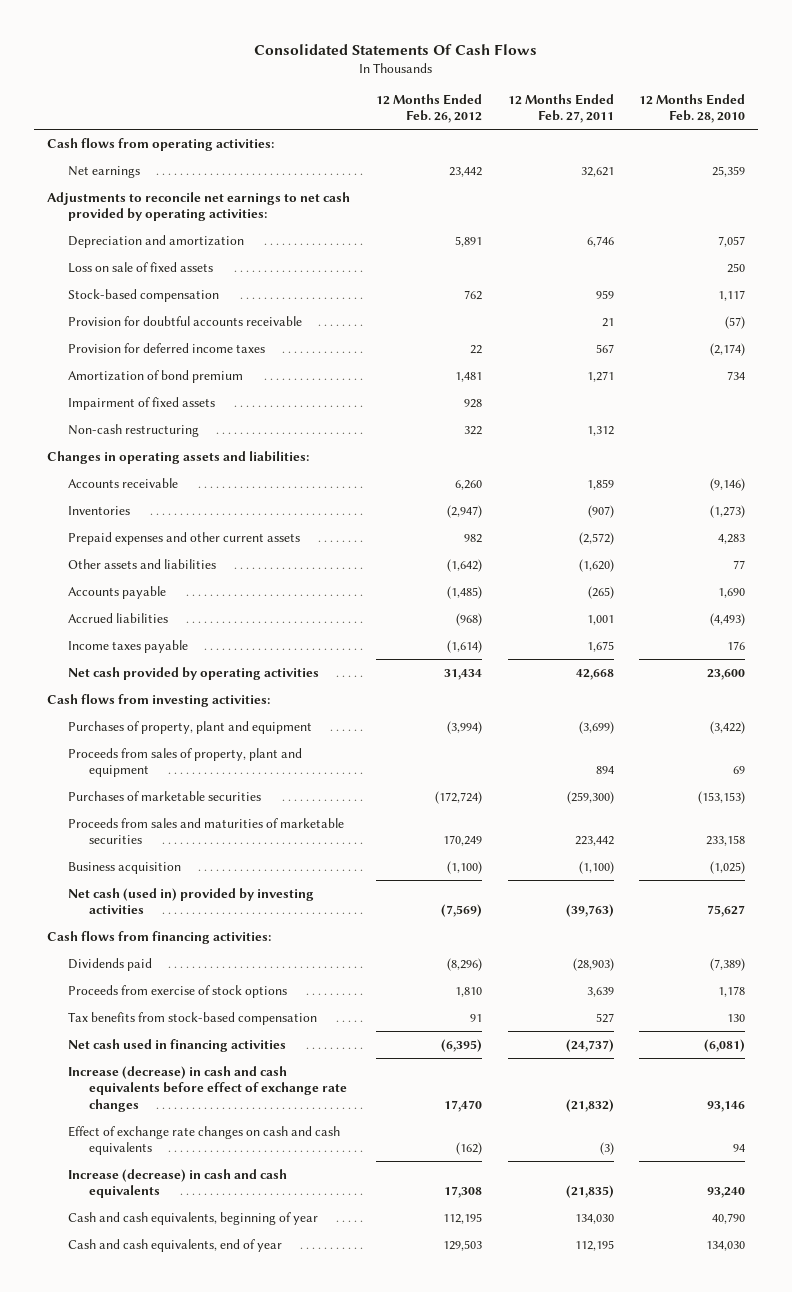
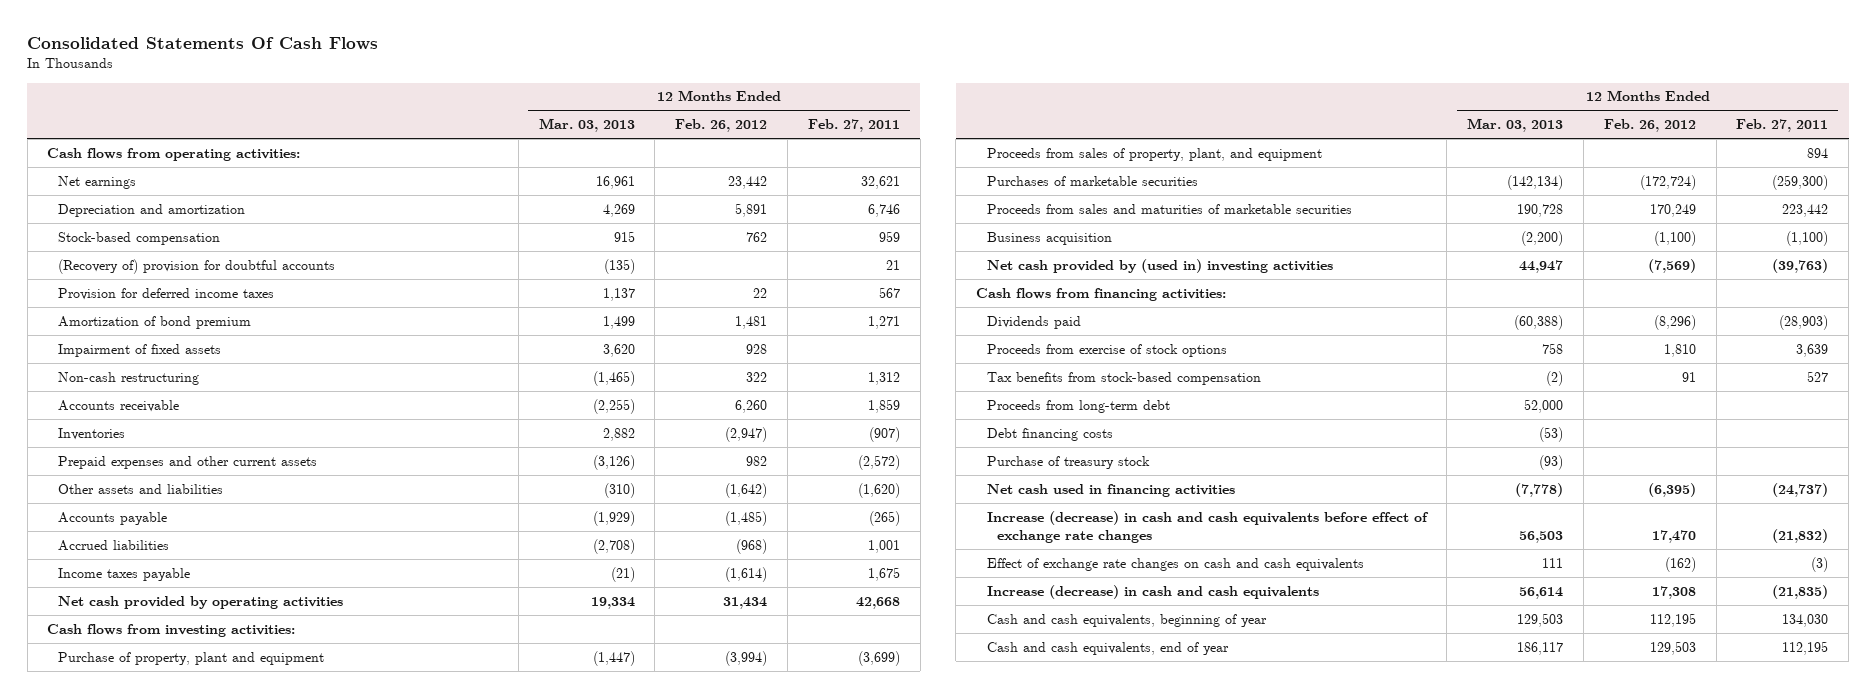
- | 12 Months Ended Feb. 26, 2012 | 12 Months Ended Feb. 27, 2011 | 12 Months Ended Feb. 28, 2010
+ | 12 Months Ended Mar. 03, 2013 | 12 Months Ended Feb. 26, 2012 | 12 Months Ended Feb. 27, 2011
- Adjustments to reconcile net earnings to net cash provided by operating activities:
- Loss on sale of fixed assets | | | 250
- Provision for doubtful accounts receivable | | 21 | (57)
+ (Recovery of) provision for doubtful accounts | (135) | | 21
- Changes in operating assets and liabilities:
- Purchases of property, plant and equipment | (3,994) | (3,699) | (3,422)
- Proceeds from sales of property, plant and equipment | | 894 | 69
+ Purchase of property, plant and equipment | (1,447) | (3,994) | (3,699)
+ Proceeds from sales of property, plant, and equipment | | | 894
- Net cash (used in) provided by investing activities | (7,569) | (39,763) | 75,627
+ Net cash provided by (used in) investing activities | 44,947 | (7,569) | (39,763)
+ Proceeds from long-term debt | 52,000 | |
+ Debt financing costs | (53) | |
+ Purchase of treasury stock | (93) | |

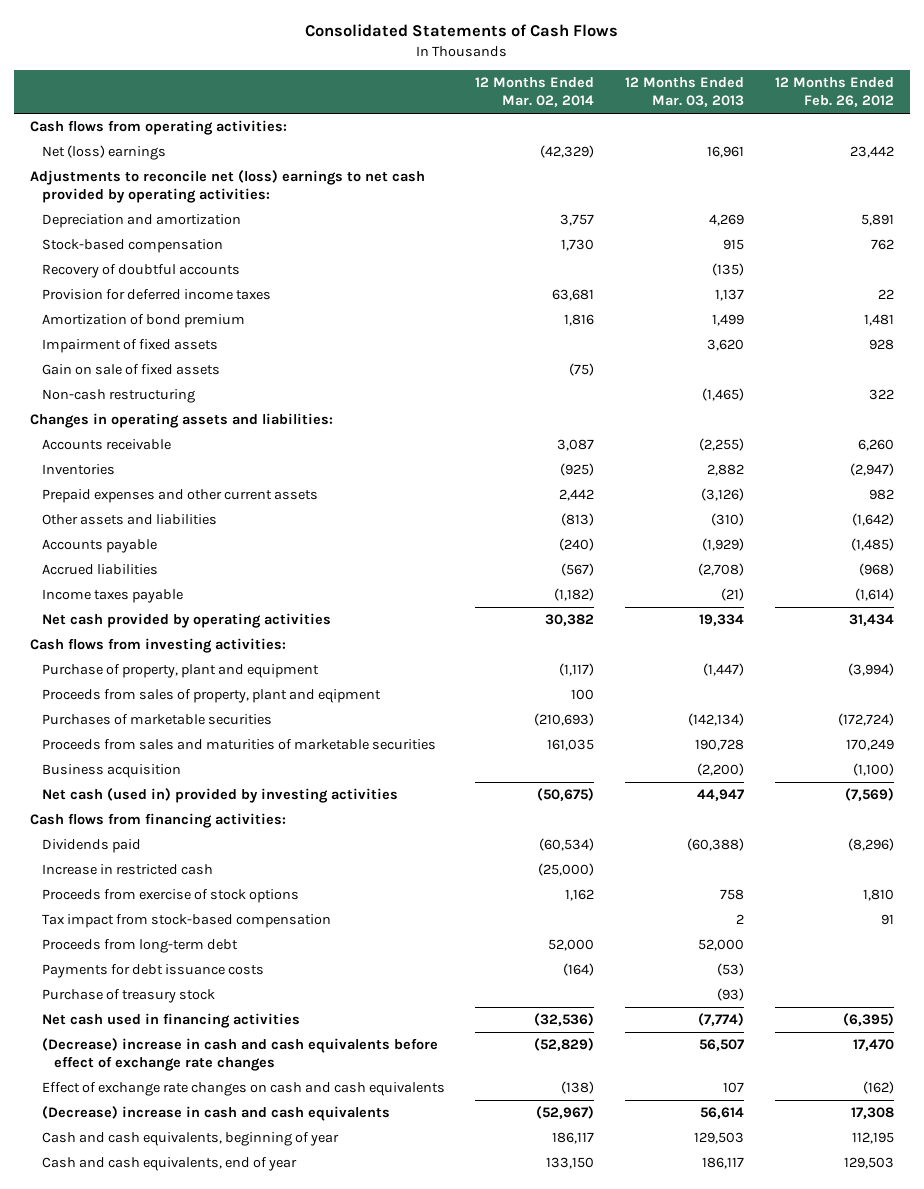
- Consolidated Statements Of Cash Flows
+ Consolidated Statements of Cash Flows
- | 12 Months Ended Mar. 03, 2013 | 12 Months Ended Feb. 26, 2012 | 12 Months Ended Feb. 27, 2011
+ | 12 Months Ended Mar. 02, 2014 | 12 Months Ended Mar. 03, 2013 | 12 Months Ended Feb. 26, 2012
- Net earnings | 16,961 | 23,442 | 32,621
+ Net (loss) earnings | (42,329) | 16,961 | 23,442
+ Adjustments to reconcile net (loss) earnings to net cash provided by operating activities:
- (Recovery of) provision for doubtful accounts | (135) | | 21
+ Recovery of doubtful accounts | | (135) |
+ Gain on sale of fixed assets | (75) | |
+ Changes in operating assets and liabilities:
- Proceeds from sales of property, plant, and equipment | | | 894
+ Proceeds from sales of property, plant and eqipment | 100 | |
- Net cash provided by (used in) investing activities | 44,947 | (7,569) | (39,763)
+ Net cash (used in) provided by investing activities | (50,675) | 44,947 | (7,569)
+ Increase in restricted cash | (25,000) | |
- Tax benefits from stock-based compensation | (2) | 91 | 527
+ Tax impact from stock-based compensation | | 2 | 91
- Debt financing costs | (53) | |
+ Payments for debt issuance costs | (164) | (53) |
- Net cash used in financing activities | (7,778) | (6,395) | (24,737)
- Increase (decrease) in cash and cash equivalents before effect of exchange rate changes | 56,503 | 17,470 | (21,832)
- Effect of exchange rate changes on cash and cash equivalents | 111 | (162) | (3)
- Increase (decrease) in cash and cash equivalents | 56,614 | 17,308 | (21,835)
+ Net cash used in financing activities | (32,536) | (7,774) | (6,395)
+ (Decrease) increase in cash and cash equivalents before effect of exchange rate changes | (52,829) | 56,507 | 17,470
+ Effect of exchange rate changes on cash and cash equivalents | (138) | 107 | (162)
+ (Decrease) increase in cash and cash equivalents | (52,967) | 56,614 | 17,308

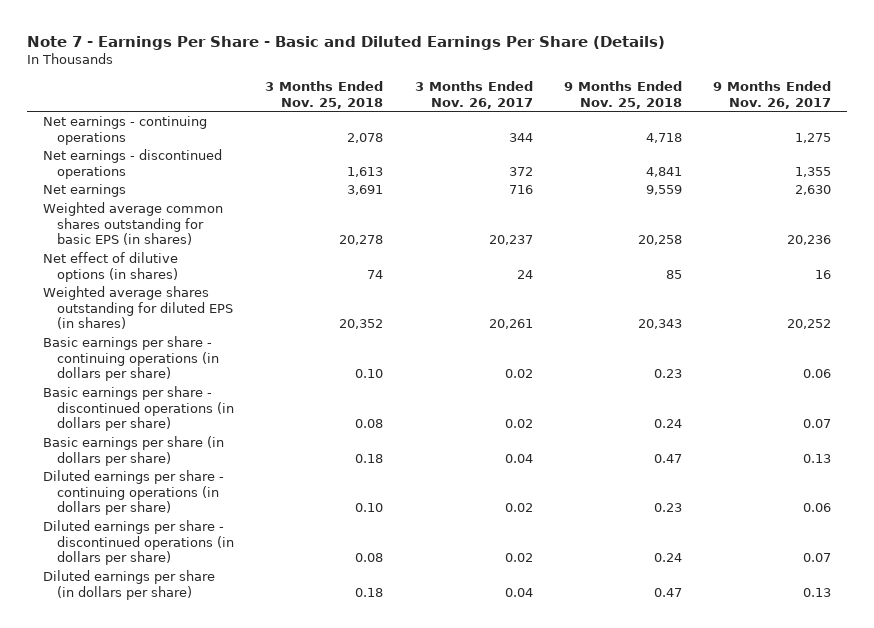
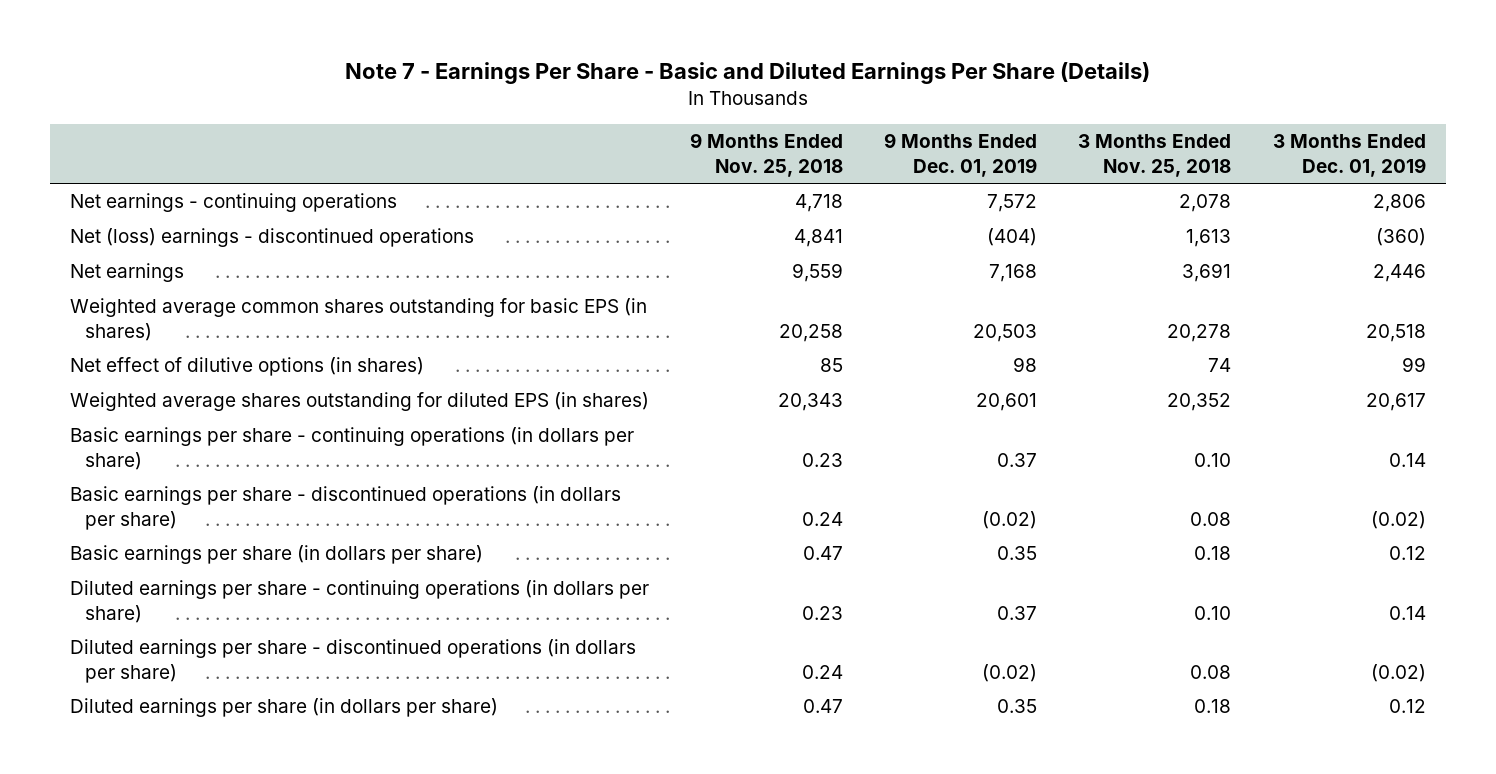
- | 3 Months Ended Nov. 25, 2018 | 3 Months Ended Nov. 26, 2017 | 9 Months Ended Nov. 25, 2018 | 9 Months Ended Nov. 26, 2017
+ | 9 Months Ended Nov. 25, 2018 | 9 Months Ended Dec. 01, 2019 | 3 Months Ended Nov. 25, 2018 | 3 Months Ended Dec. 01, 2019
- Net earnings - discontinued operations | 1,613 | 372 | 4,841 | 1,355
+ Net (loss) earnings - discontinued operations | 4,841 | (404) | 1,613 | (360)

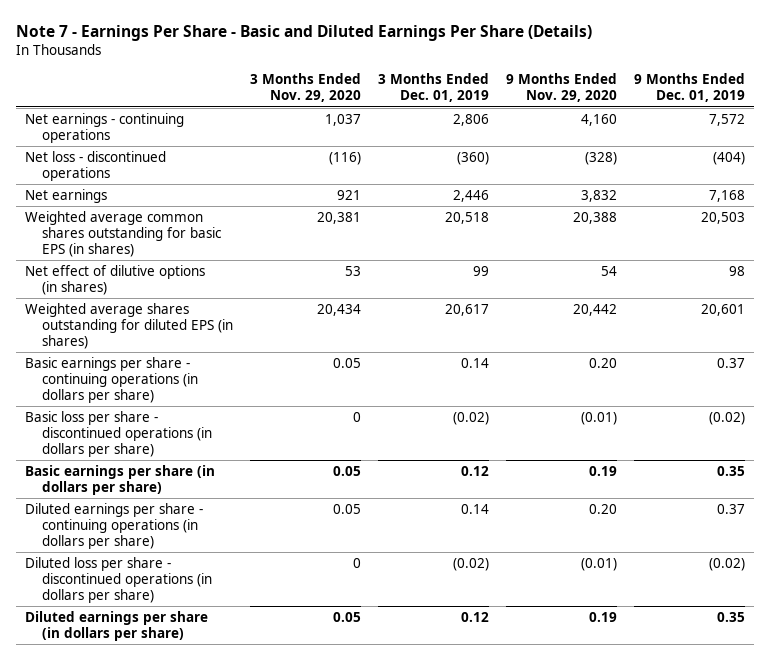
- | 9 Months Ended Nov. 25, 2018 | 9 Months Ended Dec. 01, 2019 | 3 Months Ended Nov. 25, 2018 | 3 Months Ended Dec. 01, 2019
+ | 3 Months Ended Nov. 29, 2020 | 3 Months Ended Dec. 01, 2019 | 9 Months Ended Nov. 29, 2020 | 9 Months Ended Dec. 01, 2019
- Net (loss) earnings - discontinued operations | 4,841 | (404) | 1,613 | (360)
+ Net loss - discontinued operations | (116) | (360) | (328) | (404)
- Basic earnings per share - discontinued operations (in dollars per share) | 0.24 | (0.02) | 0.08 | (0.02)
+ Basic loss per share - discontinued operations (in dollars per share) | 0 | (0.02) | (0.01) | (0.02)
- Diluted earnings per share - discontinued operations (in dollars per share) | 0.24 | (0.02) | 0.08 | (0.02)
+ Diluted loss per share - discontinued operations (in dollars per share) | 0 | (0.02) | (0.01) | (0.02)

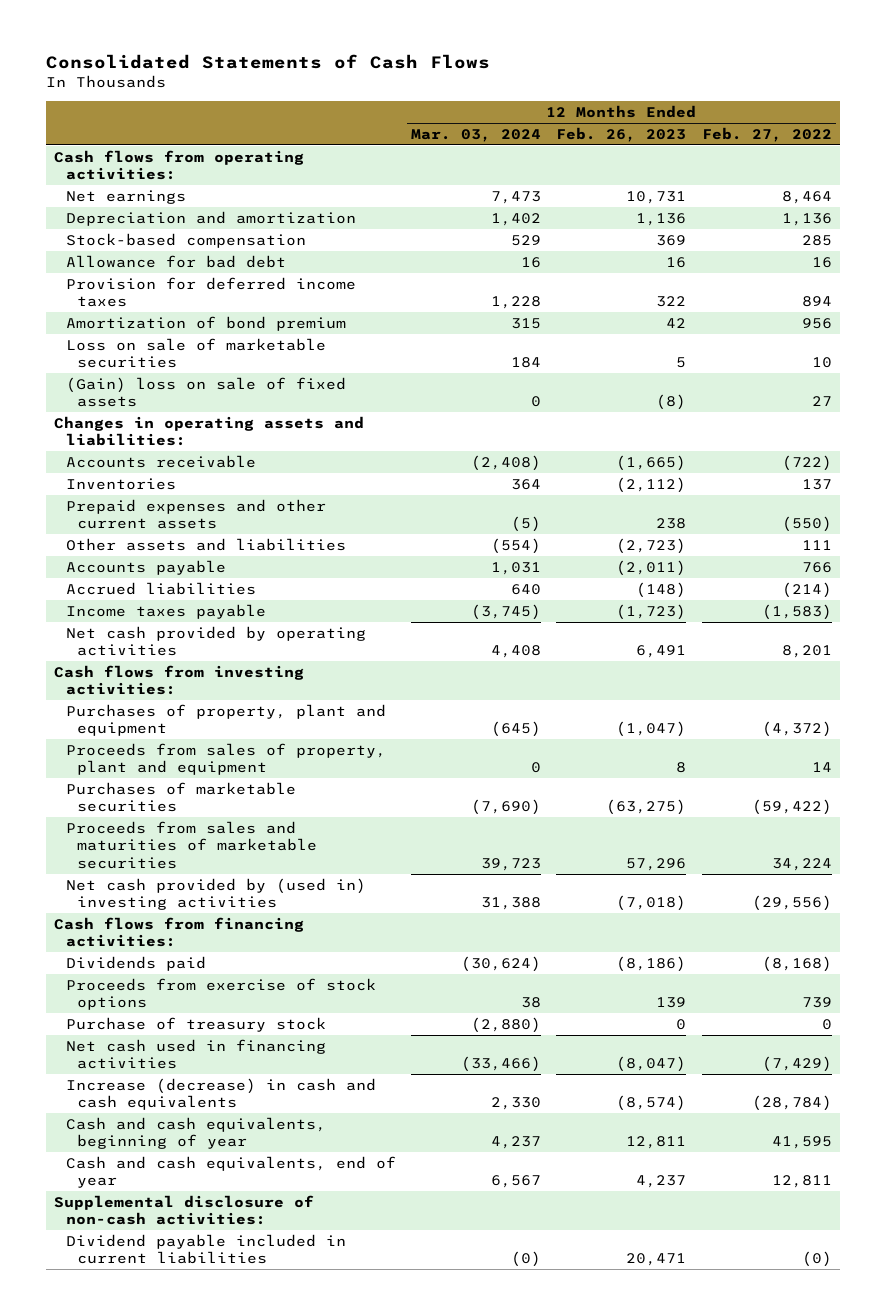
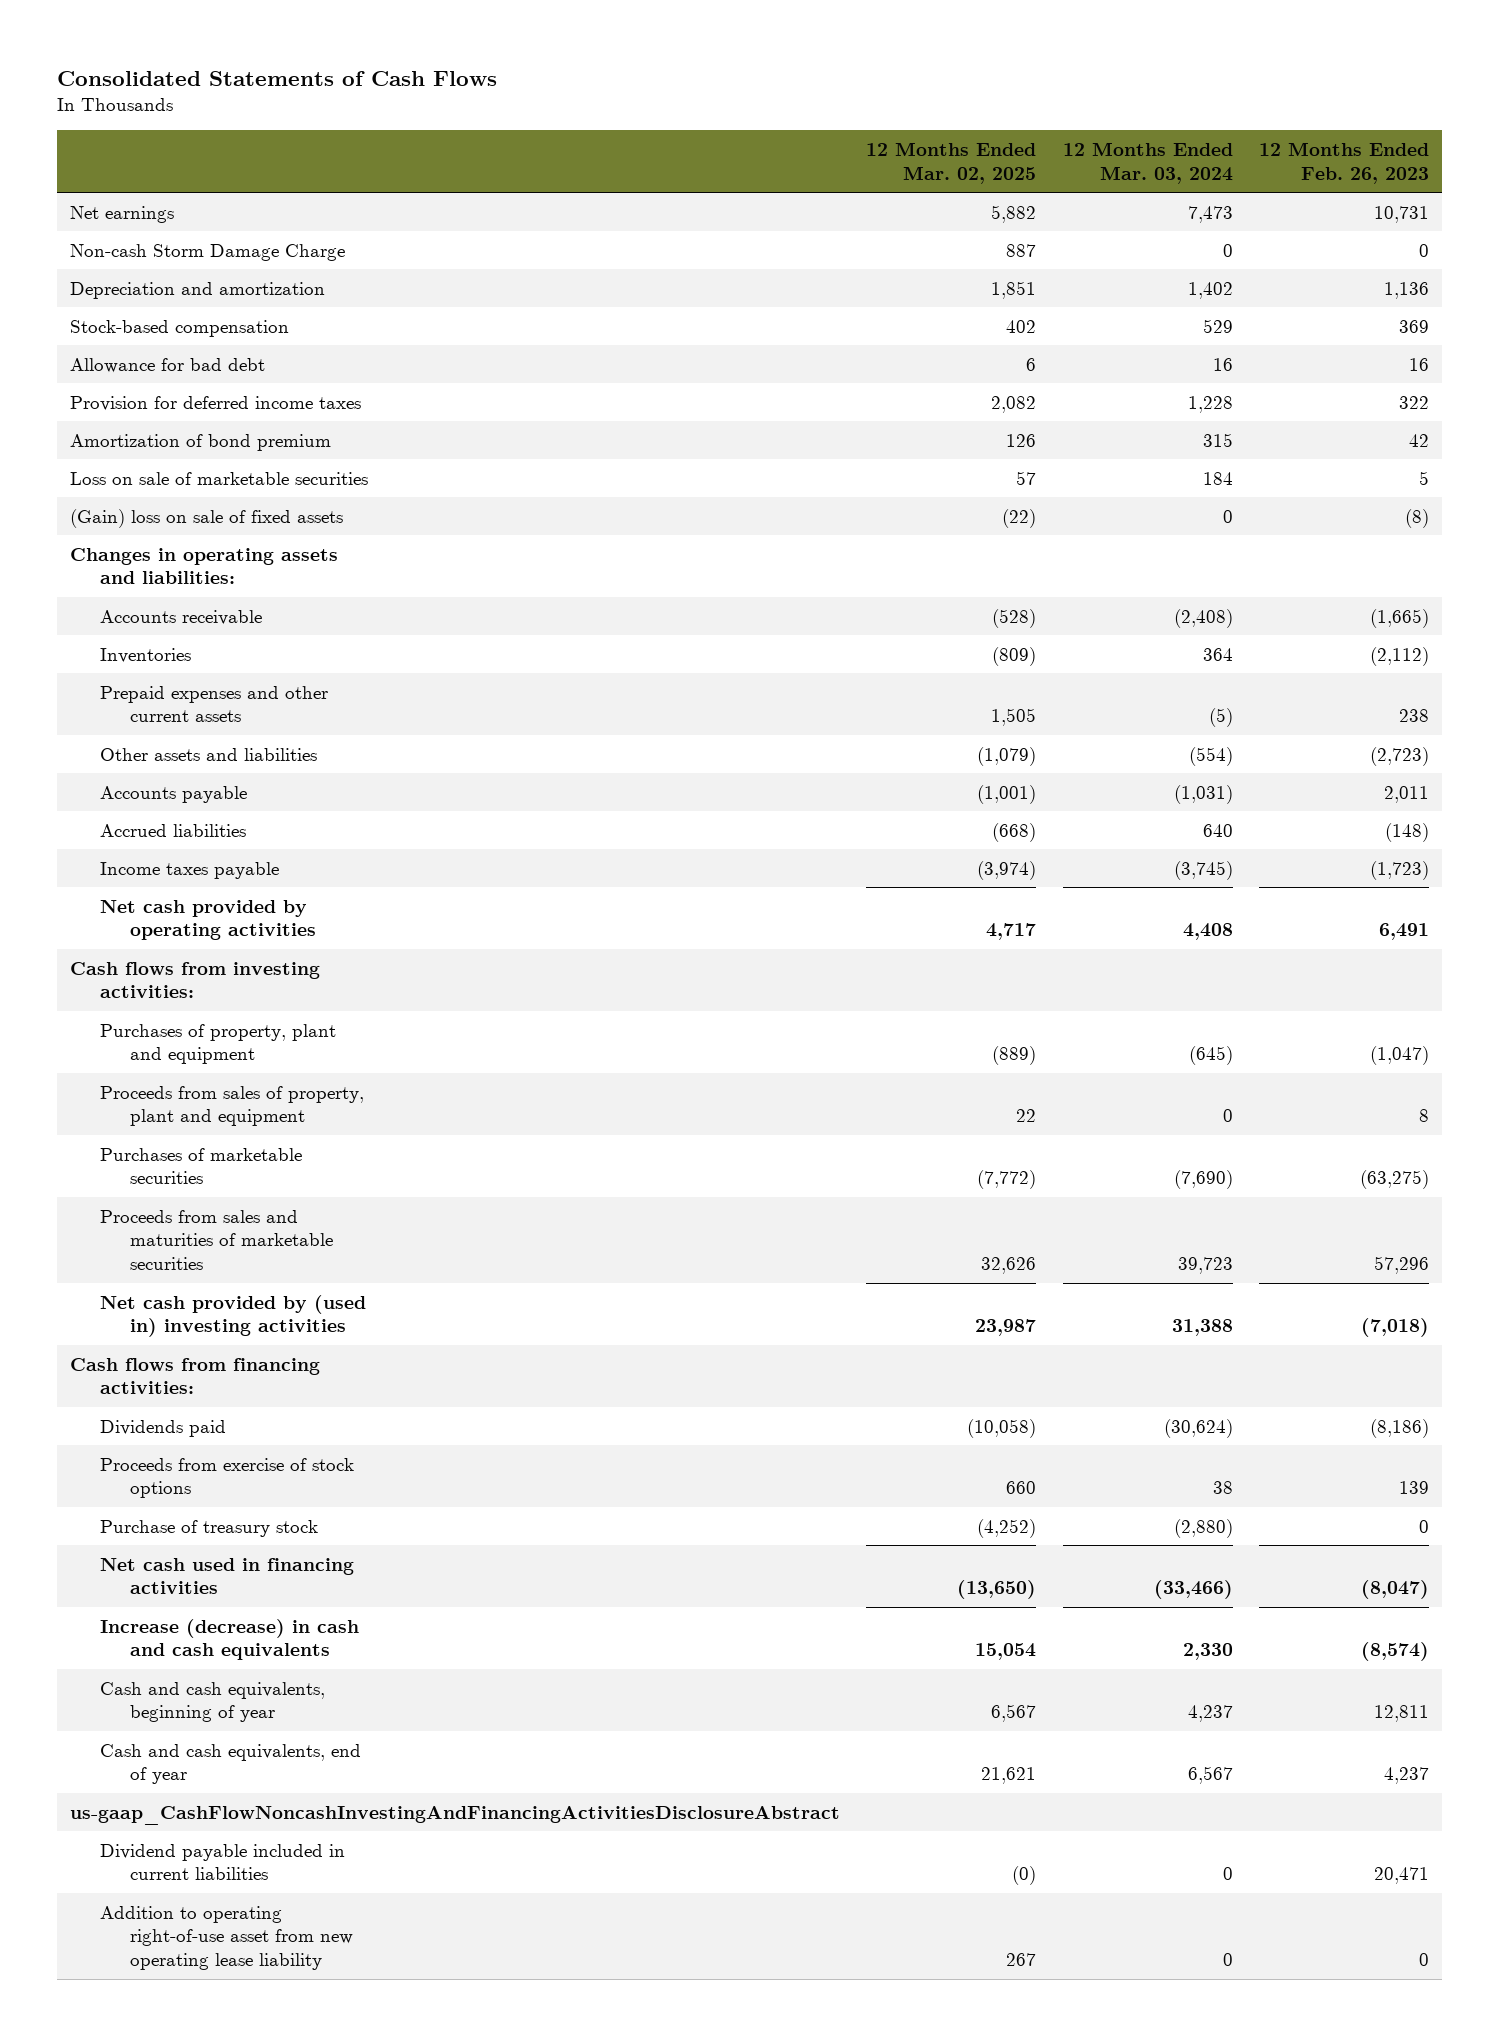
- | 12 Months Ended Mar. 03, 2024 | 12 Months Ended Feb. 26, 2023 | 12 Months Ended Feb. 27, 2022
+ | 12 Months Ended Mar. 02, 2025 | 12 Months Ended Mar. 03, 2024 | 12 Months Ended Feb. 26, 2023
- Cash flows from operating activities:
+ Non-cash Storm Damage Charge | 887 | 0 | 0
- Accounts payable | 1,031 | (2,011) | 766
+ Accounts payable | (1,001) | (1,031) | 2,011
- Supplemental disclosure of non-cash activities:
- Dividend payable included in current liabilities | (0) | 20,471 | (0)
+ us-gaap_CashFlowNoncashInvestingAndFinancingActivitiesDisclosureAbstract
+ Dividend payable included in current liabilities | (0) | 0 | 20,471
+ Addition to operating right-of-use asset from new operating lease liability | 267 | 0 | 0

